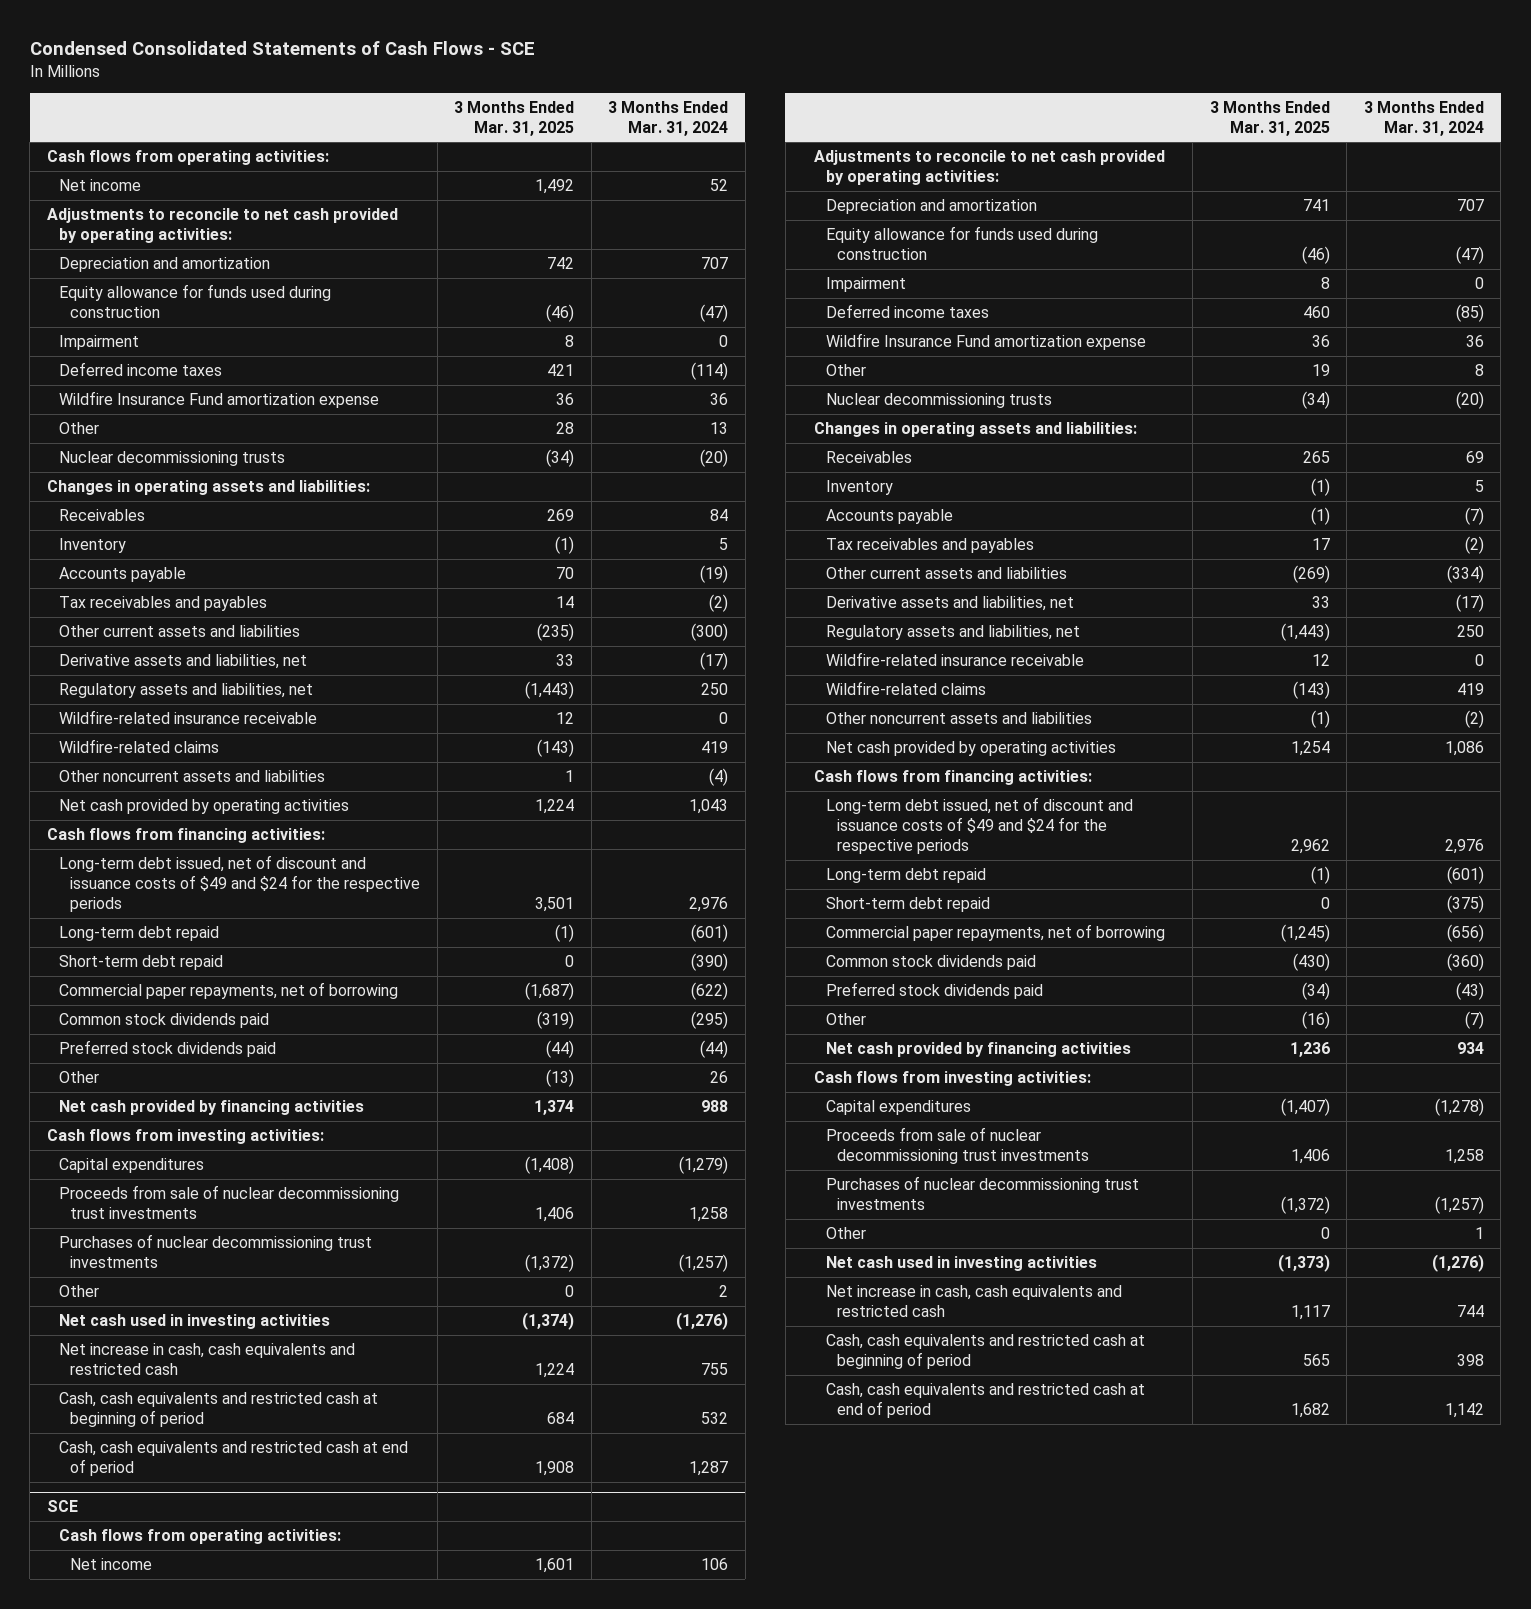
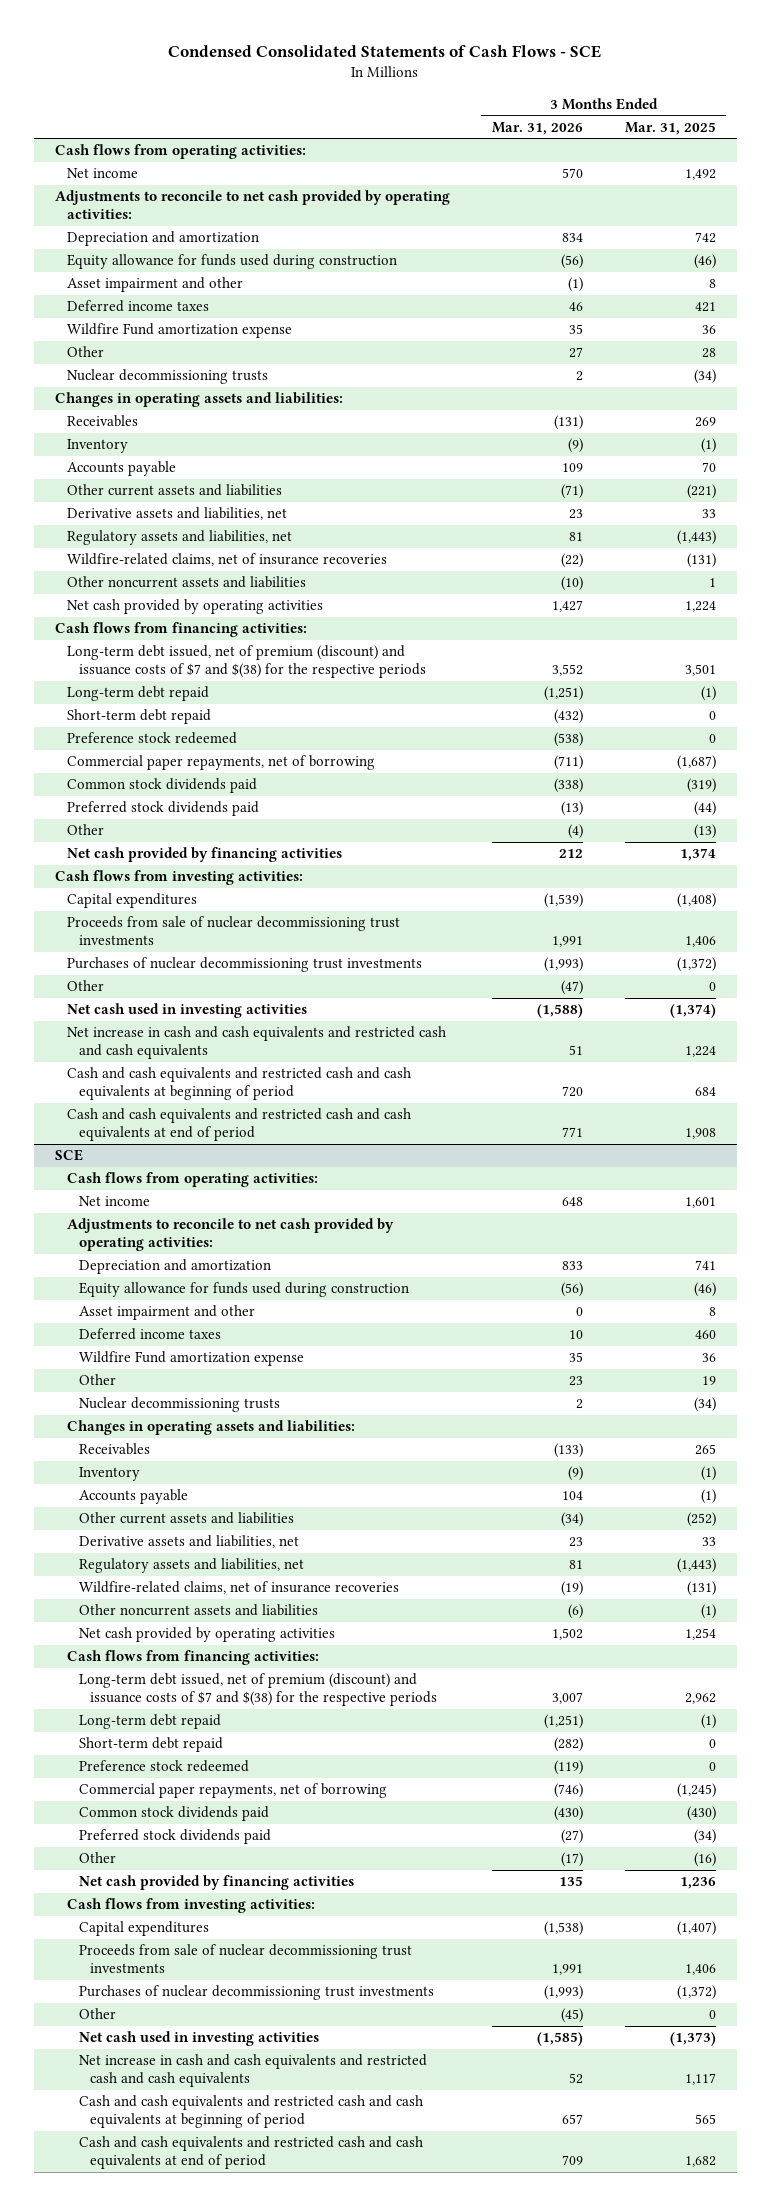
- | 3 Months Ended Mar. 31, 2025 | 3 Months Ended Mar. 31, 2024
+ | 3 Months Ended Mar. 31, 2026 | 3 Months Ended Mar. 31, 2025
- Impairment | 8 | 0
+ Asset impairment and other | (1) | 8
- Wildfire Insurance Fund amortization expense | 36 | 36
+ Wildfire Fund amortization expense | 35 | 36
- Tax receivables and payables | 14 | (2)
- Other current assets and liabilities | (235) | (300)
+ Other current assets and liabilities | (71) | (221)
- Wildfire-related insurance receivable | 12 | 0
- Wildfire-related claims | (143) | 419
+ Wildfire-related claims, net of insurance recoveries | (22) | (131)
- Long-term debt issued, net of discount and issuance costs of $49 and $24 for the respective periods | 3,501 | 2,976
+ Long-term debt issued, net of premium (discount) and issuance costs of $7 and $(38) for the respective periods | 3,552 | 3,501
+ Preference stock redeemed | (538) | 0
- Net increase in cash, cash equivalents and restricted cash | 1,224 | 755
- Cash, cash equivalents and restricted cash at beginning of period | 684 | 532
- Cash, cash equivalents and restricted cash at end of period | 1,908 | 1,287
+ Net increase in cash and cash equivalents and restricted cash and cash equivalents | 51 | 1,224
+ Cash and cash equivalents and restricted cash and cash equivalents at beginning of period | 720 | 684
+ Cash and cash equivalents and restricted cash and cash equivalents at end of period | 771 | 1,908
@ SCE
- Impairment | 8 | 0
+ Asset impairment and other | 0 | 8
- Wildfire Insurance Fund amortization expense | 36 | 36
+ Wildfire Fund amortization expense | 35 | 36
- Tax receivables and payables | 17 | (2)
- Other current assets and liabilities | (269) | (334)
+ Other current assets and liabilities | (34) | (252)
- Wildfire-related insurance receivable | 12 | 0
- Wildfire-related claims | (143) | 419
+ Wildfire-related claims, net of insurance recoveries | (19) | (131)
- Long-term debt issued, net of discount and issuance costs of $49 and $24 for the respective periods | 2,962 | 2,976
+ Long-term debt issued, net of premium (discount) and issuance costs of $7 and $(38) for the respective periods | 3,007 | 2,962
+ Preference stock redeemed | (119) | 0
- Net increase in cash, cash equivalents and restricted cash | 1,117 | 744
- Cash, cash equivalents and restricted cash at beginning of period | 565 | 398
- Cash, cash equivalents and restricted cash at end of period | 1,682 | 1,142
+ Net increase in cash and cash equivalents and restricted cash and cash equivalents | 52 | 1,117
+ Cash and cash equivalents and restricted cash and cash equivalents at beginning of period | 657 | 565
+ Cash and cash equivalents and restricted cash and cash equivalents at end of period | 709 | 1,682

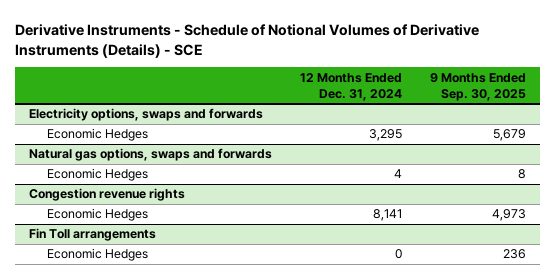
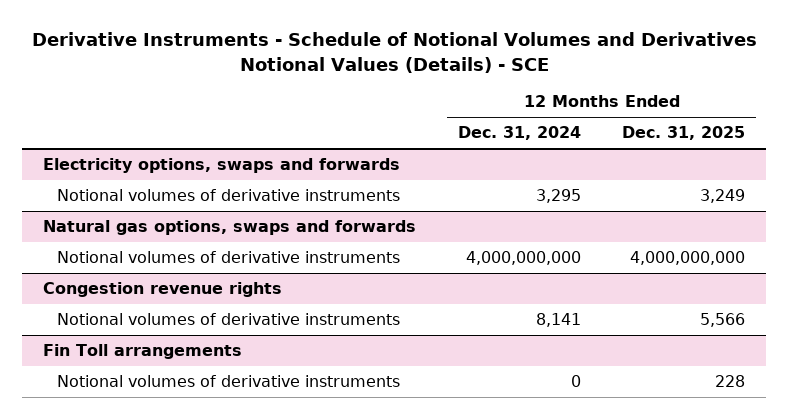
- Derivative Instruments - Schedule of Notional Volumes of Derivative Instruments (Details) - SCE
+ Derivative Instruments - Schedule of Notional Volumes and Derivatives Notional Values (Details) - SCE
- | 12 Months Ended Dec. 31, 2024 | 9 Months Ended Sep. 30, 2025
+ | 12 Months Ended Dec. 31, 2024 | 12 Months Ended Dec. 31, 2025
@ Electricity options, swaps and forwards
- Economic Hedges | 3,295 | 5,679
+ Notional volumes of derivative instruments | 3,295 | 3,249
@ Natural gas options, swaps and forwards
- Economic Hedges | 4 | 8
+ Notional volumes of derivative instruments | 4,000,000,000 | 4,000,000,000
@ Congestion revenue rights
- Economic Hedges | 8,141 | 4,973
+ Notional volumes of derivative instruments | 8,141 | 5,566
@ Fin Toll arrangements
- Economic Hedges | 0 | 236
+ Notional volumes of derivative instruments | 0 | 228

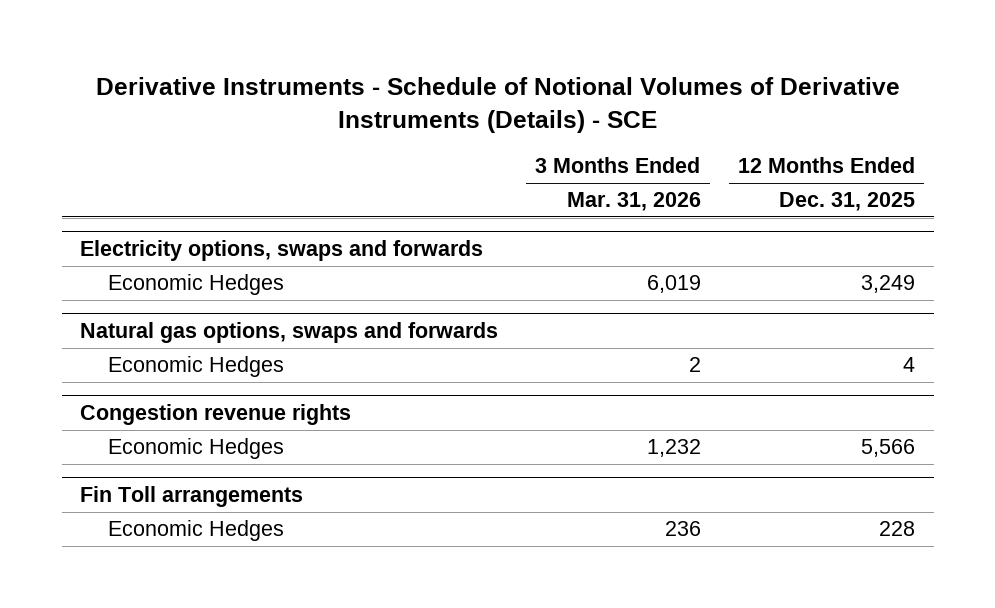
- Derivative Instruments - Schedule of Notional Volumes and Derivatives Notional Values (Details) - SCE
+ Derivative Instruments - Schedule of Notional Volumes of Derivative Instruments (Details) - SCE
- | 12 Months Ended Dec. 31, 2024 | 12 Months Ended Dec. 31, 2025
+ | 3 Months Ended Mar. 31, 2026 | 12 Months Ended Dec. 31, 2025
@ Electricity options, swaps and forwards
- Notional volumes of derivative instruments | 3,295 | 3,249
+ Economic Hedges | 6,019 | 3,249
@ Natural gas options, swaps and forwards
- Notional volumes of derivative instruments | 4,000,000,000 | 4,000,000,000
+ Economic Hedges | 2 | 4
@ Congestion revenue rights
- Notional volumes of derivative instruments | 8,141 | 5,566
+ Economic Hedges | 1,232 | 5,566
@ Fin Toll arrangements
- Notional volumes of derivative instruments | 0 | 228
+ Economic Hedges | 236 | 228

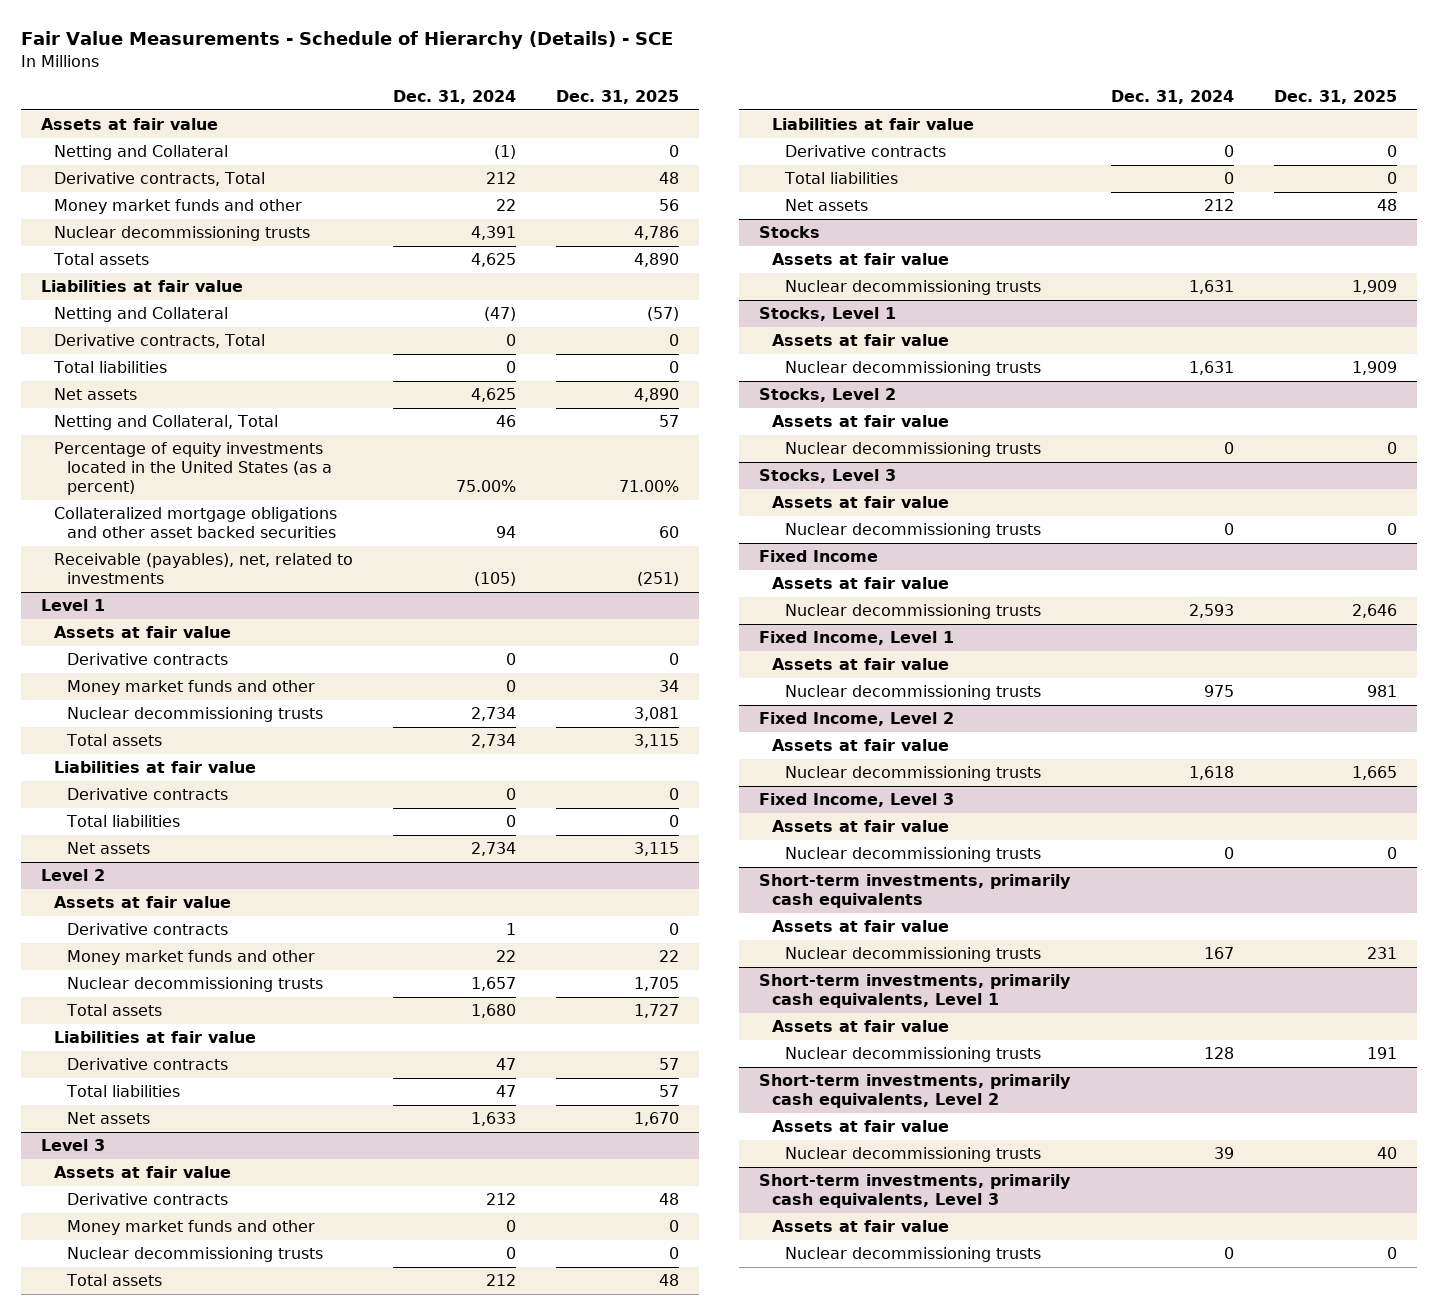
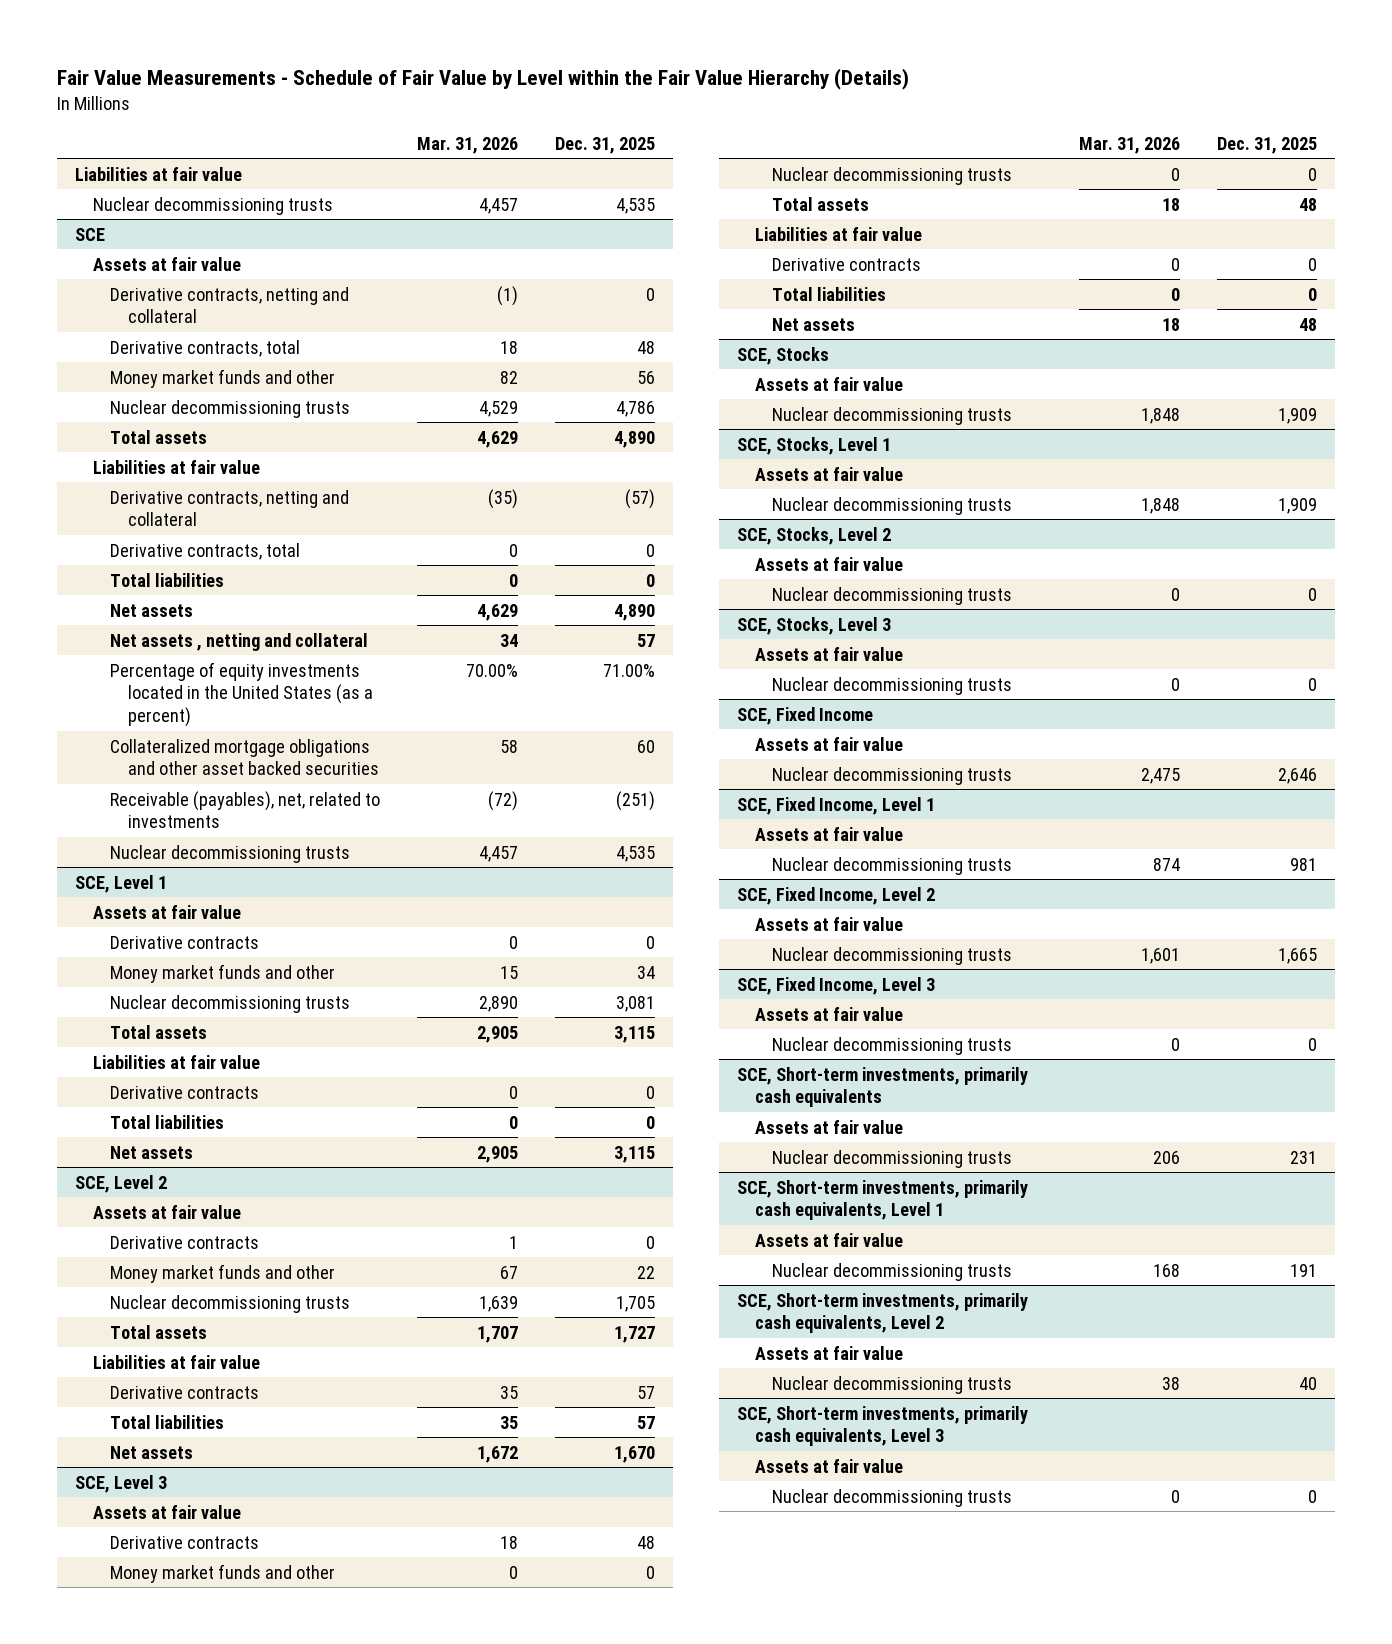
- Fair Value Measurements - Schedule of Hierarchy (Details) - SCE
+ Fair Value Measurements - Schedule of Fair Value by Level within the Fair Value Hierarchy (Details)
- | Dec. 31, 2024 | Dec. 31, 2025
+ | Mar. 31, 2026 | Dec. 31, 2025
+ Liabilities at fair value
+ Nuclear decommissioning trusts | 4,457 | 4,535
+ SCE
- Netting and Collateral | (1) | 0
- Derivative contracts, Total | 212 | 48
+ Derivative contracts, netting and collateral | (1) | 0
+ Derivative contracts, total | 18 | 48
- Netting and Collateral | (47) | (57)
- Derivative contracts, Total | 0 | 0
+ Derivative contracts, netting and collateral | (35) | (57)
+ Derivative contracts, total | 0 | 0
- Netting and Collateral, Total | 46 | 57
+ Net assets , netting and collateral | 34 | 57
- Level 1
+ Nuclear decommissioning trusts | 4,457 | 4,535
+ SCE, Level 1
- Level 2
+ SCE, Level 2
- Level 3
+ SCE, Level 3
- Stocks
+ SCE, Stocks
- Stocks, Level 1
+ SCE, Stocks, Level 1
- Stocks, Level 2
+ SCE, Stocks, Level 2
- Stocks, Level 3
+ SCE, Stocks, Level 3
- Fixed Income
+ SCE, Fixed Income
- Fixed Income, Level 1
+ SCE, Fixed Income, Level 1
- Fixed Income, Level 2
+ SCE, Fixed Income, Level 2
- Fixed Income, Level 3
+ SCE, Fixed Income, Level 3
- Short-term investments, primarily cash equivalents
+ SCE, Short-term investments, primarily cash equivalents
- Short-term investments, primarily cash equivalents, Level 1
+ SCE, Short-term investments, primarily cash equivalents, Level 1
- Short-term investments, primarily cash equivalents, Level 2
+ SCE, Short-term investments, primarily cash equivalents, Level 2
- Short-term investments, primarily cash equivalents, Level 3
+ SCE, Short-term investments, primarily cash equivalents, Level 3

